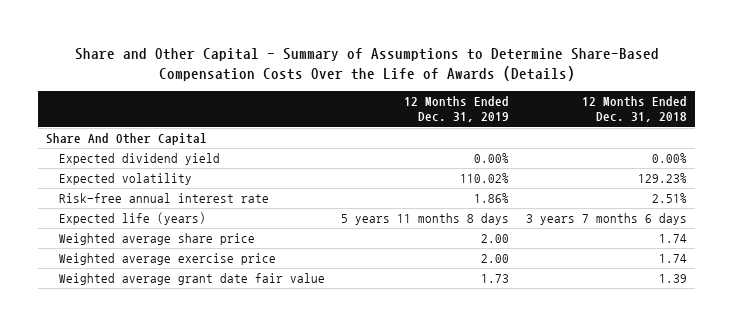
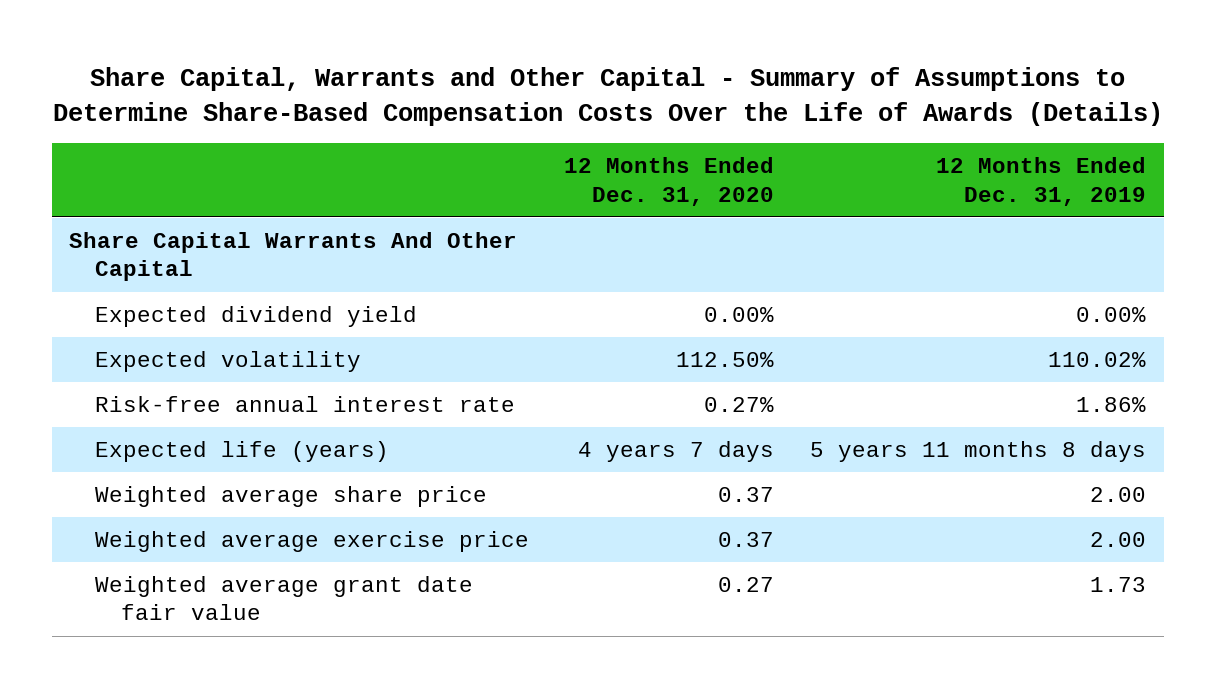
- Share and Other Capital - Summary of Assumptions to Determine Share-Based Compensation Costs Over the Life of Awards (Details)
+ Share Capital, Warrants and Other Capital - Summary of Assumptions to Determine Share-Based Compensation Costs Over the Life of Awards (Details)
- | 12 Months Ended Dec. 31, 2019 | 12 Months Ended Dec. 31, 2018
+ | 12 Months Ended Dec. 31, 2020 | 12 Months Ended Dec. 31, 2019
- Share And Other Capital
+ Share Capital Warrants And Other Capital

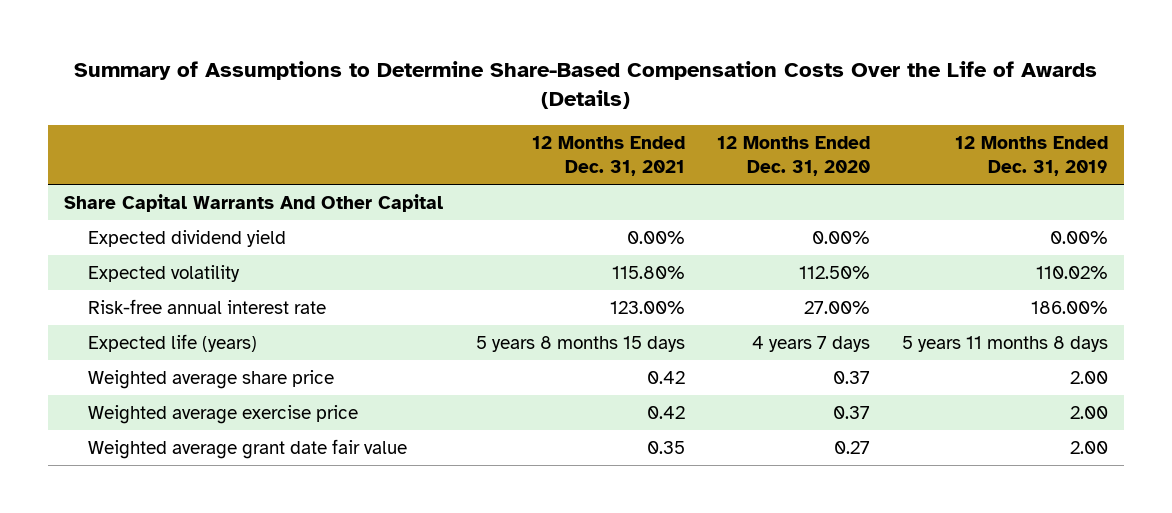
- Share Capital, Warrants and Other Capital - Summary of Assumptions to Determine Share-Based Compensation Costs Over the Life of Awards (Details)
+ Summary of Assumptions to Determine Share-Based Compensation Costs Over the Life of Awards (Details)
- | 12 Months Ended Dec. 31, 2020 | 12 Months Ended Dec. 31, 2019
+ | 12 Months Ended Dec. 31, 2021 | 12 Months Ended Dec. 31, 2020 | 12 Months Ended Dec. 31, 2019
- Risk-free annual interest rate | 0.27% | 1.86%
+ Risk-free annual interest rate | 123.00% | 27.00% | 186.00%
- Weighted average grant date fair value | 0.27 | 1.73
+ Weighted average grant date fair value | 0.35 | 0.27 | 2.00

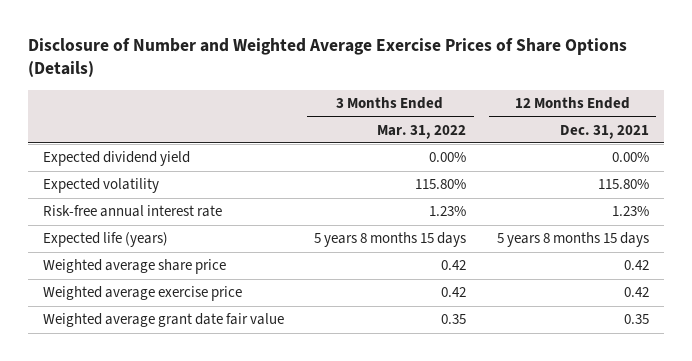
- Summary of Assumptions to Determine Share-Based Compensation Costs Over the Life of Awards (Details)
+ Disclosure of Number and Weighted Average Exercise Prices of Share Options (Details)
- | 12 Months Ended Dec. 31, 2021 | 12 Months Ended Dec. 31, 2020 | 12 Months Ended Dec. 31, 2019
+ | 3 Months Ended Mar. 31, 2022 | 12 Months Ended Dec. 31, 2021
- Share Capital Warrants And Other Capital
- Risk-free annual interest rate | 123.00% | 27.00% | 186.00%
+ Risk-free annual interest rate | 1.23% | 1.23%

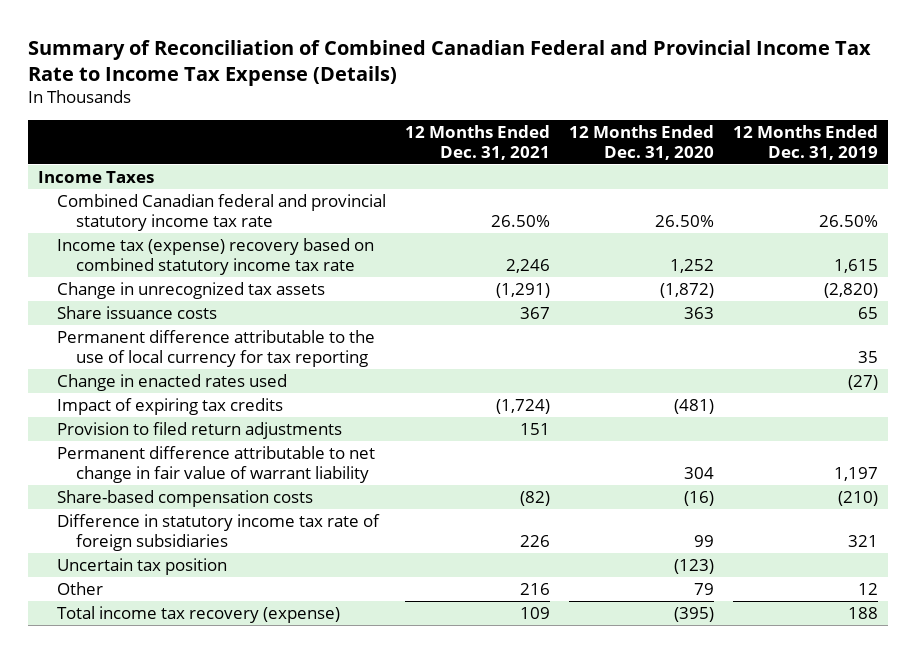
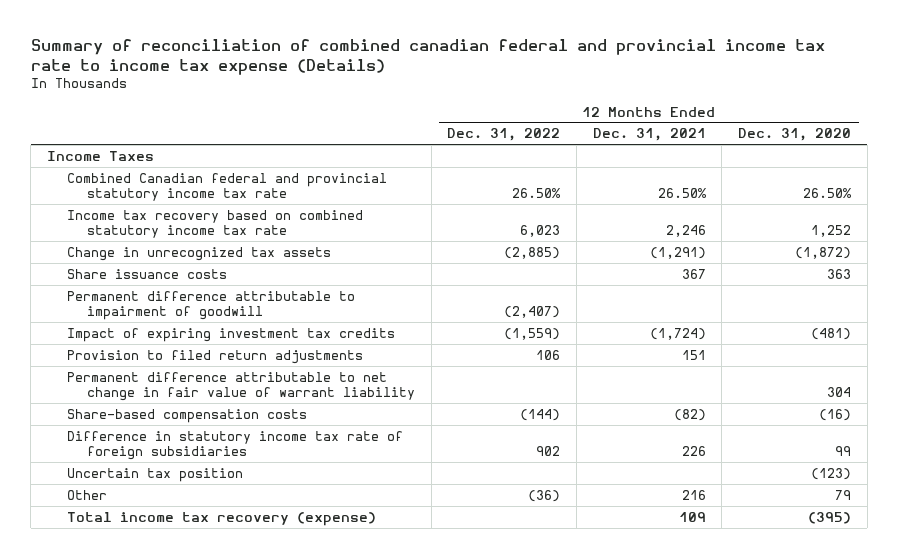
- Summary of Reconciliation of Combined Canadian Federal and Provincial Income Tax Rate to Income Tax Expense (Details)
+ Summary of reconciliation of combined canadian federal and provincial income tax rate to income tax expense (Details)
- | 12 Months Ended Dec. 31, 2021 | 12 Months Ended Dec. 31, 2020 | 12 Months Ended Dec. 31, 2019
+ | 12 Months Ended Dec. 31, 2022 | 12 Months Ended Dec. 31, 2021 | 12 Months Ended Dec. 31, 2020
- Income tax (expense) recovery based on combined statutory income tax rate | 2,246 | 1,252 | 1,615
+ Income tax recovery based on combined statutory income tax rate | 6,023 | 2,246 | 1,252
- Permanent difference attributable to the use of local currency for tax reporting | | | 35
- Change in enacted rates used | | | (27)
- Impact of expiring tax credits | (1,724) | (481) |
+ Permanent difference attributable to impairment of goodwill | (2,407) | |
+ Impact of expiring investment tax credits | (1,559) | (1,724) | (481)

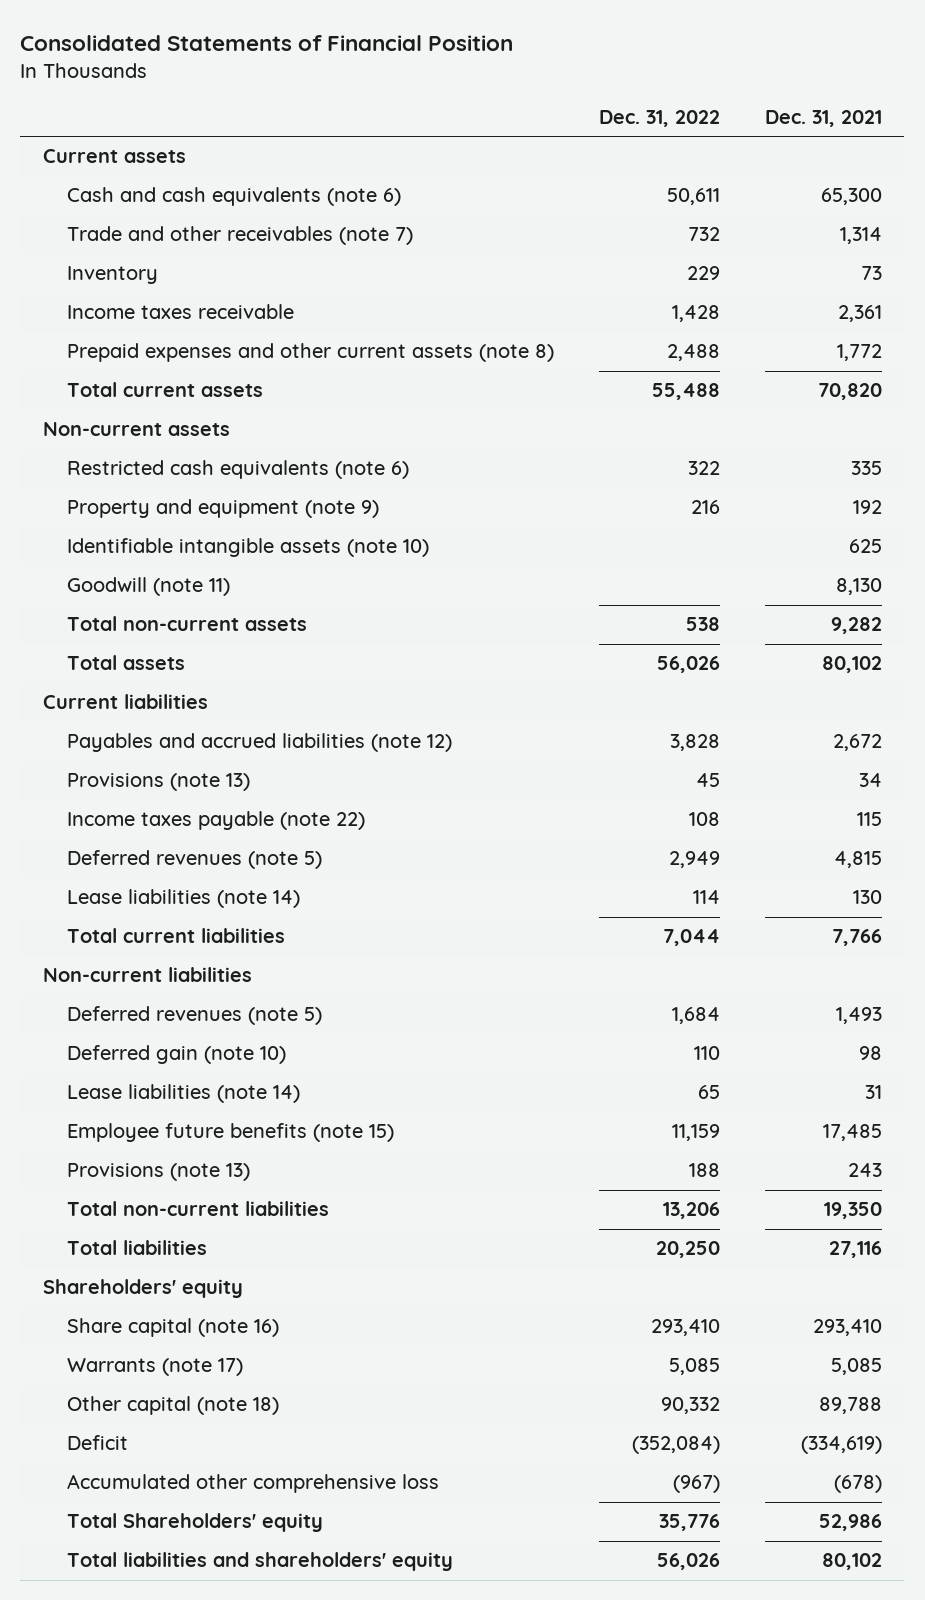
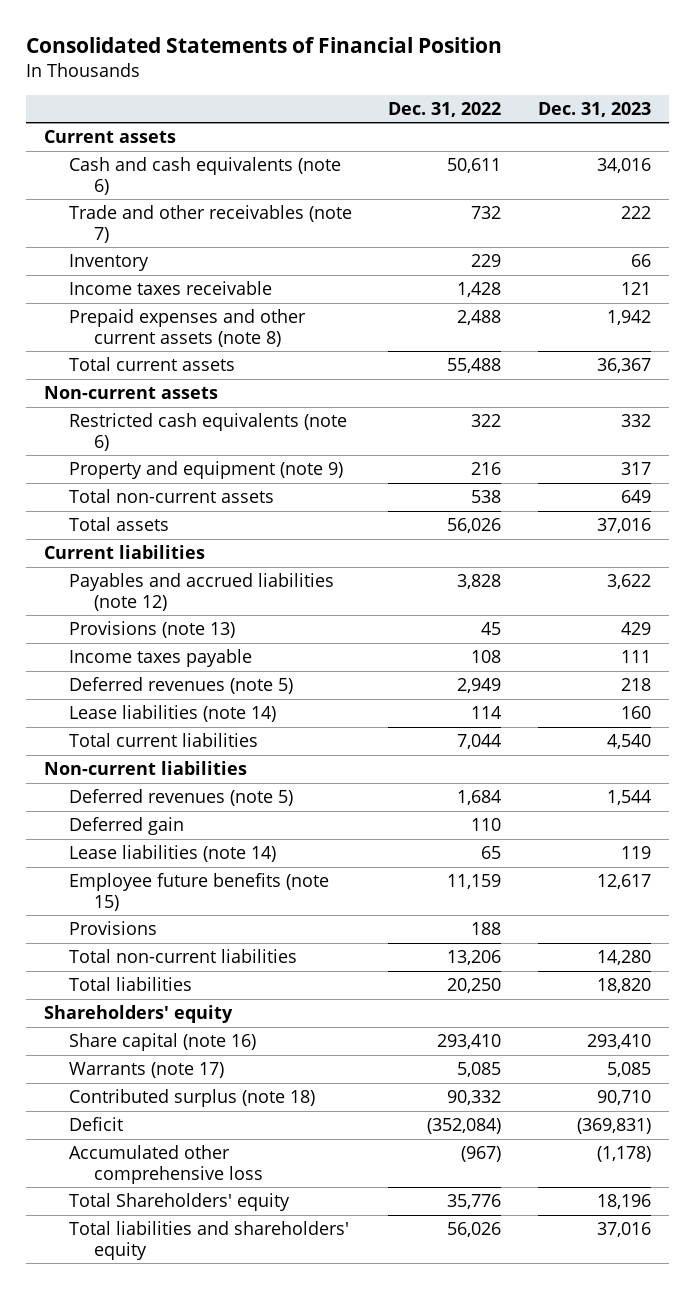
- | Dec. 31, 2022 | Dec. 31, 2021
+ | Dec. 31, 2022 | Dec. 31, 2023
- Identifiable intangible assets (note 10) | | 625
- Goodwill (note 11) | | 8,130
- Income taxes payable (note 22) | 108 | 115
+ Income taxes payable | 108 | 111
- Deferred gain (note 10) | 110 | 98
+ Deferred gain | 110 |
- Provisions (note 13) | 188 | 243
+ Provisions | 188 |
- Other capital (note 18) | 90,332 | 89,788
+ Contributed surplus (note 18) | 90,332 | 90,710

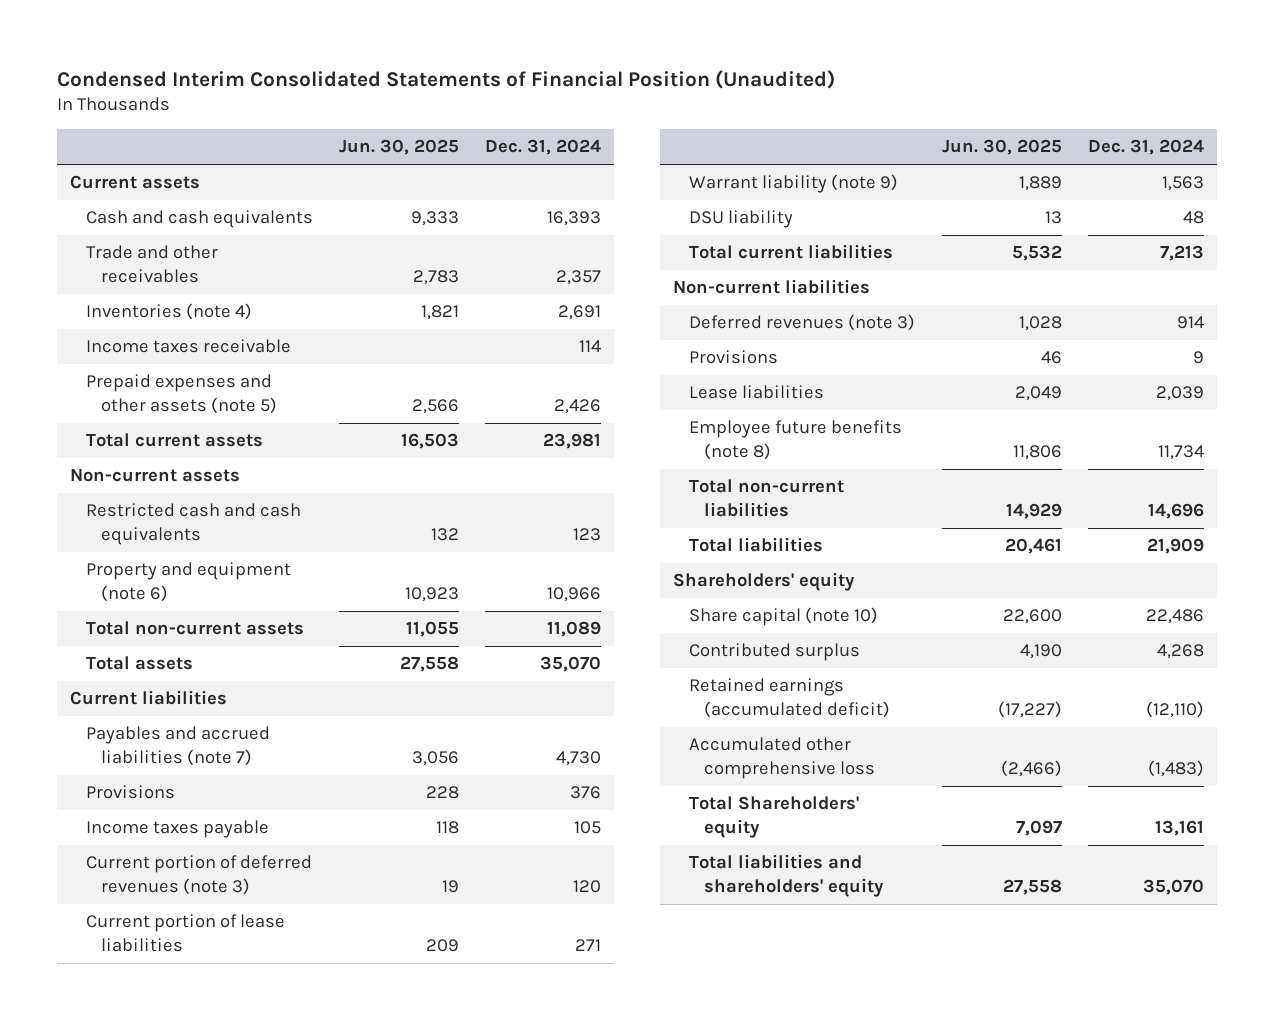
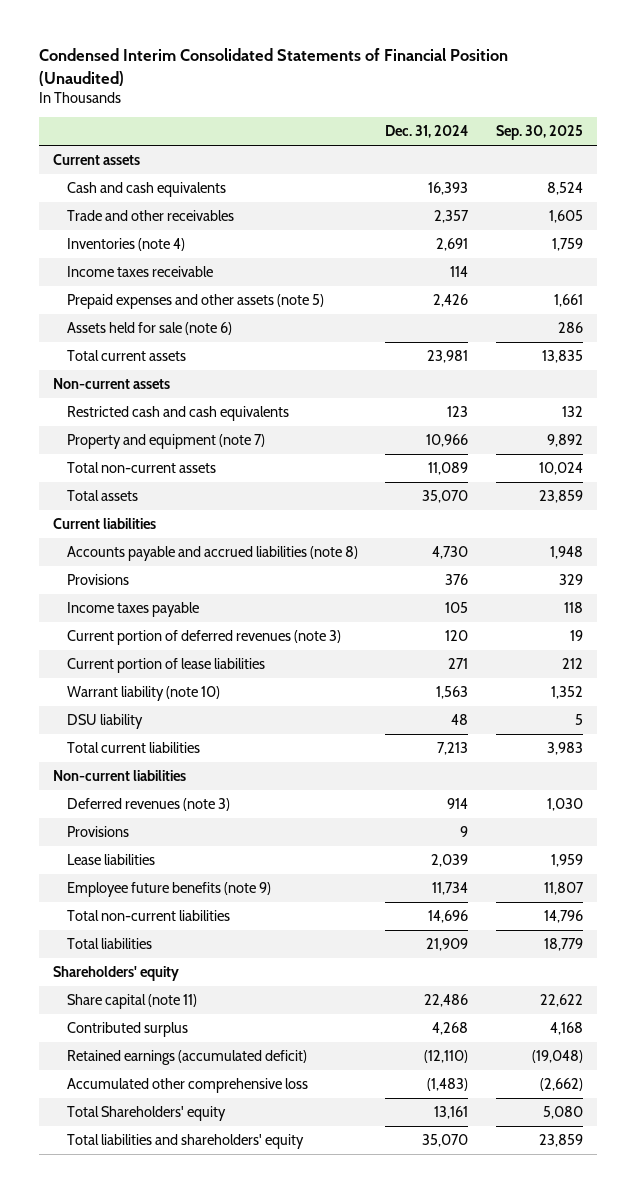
- | Jun. 30, 2025 | Dec. 31, 2024
+ | Dec. 31, 2024 | Sep. 30, 2025
+ Assets held for sale (note 6) | | 286
- Property and equipment (note 6) | 10,923 | 10,966
+ Property and equipment (note 7) | 10,966 | 9,892
- Payables and accrued liabilities (note 7) | 3,056 | 4,730
+ Accounts payable and accrued liabilities (note 8) | 4,730 | 1,948
- Warrant liability (note 9) | 1,889 | 1,563
+ Warrant liability (note 10) | 1,563 | 1,352
- Employee future benefits (note 8) | 11,806 | 11,734
+ Employee future benefits (note 9) | 11,734 | 11,807
- Share capital (note 10) | 22,600 | 22,486
+ Share capital (note 11) | 22,486 | 22,622

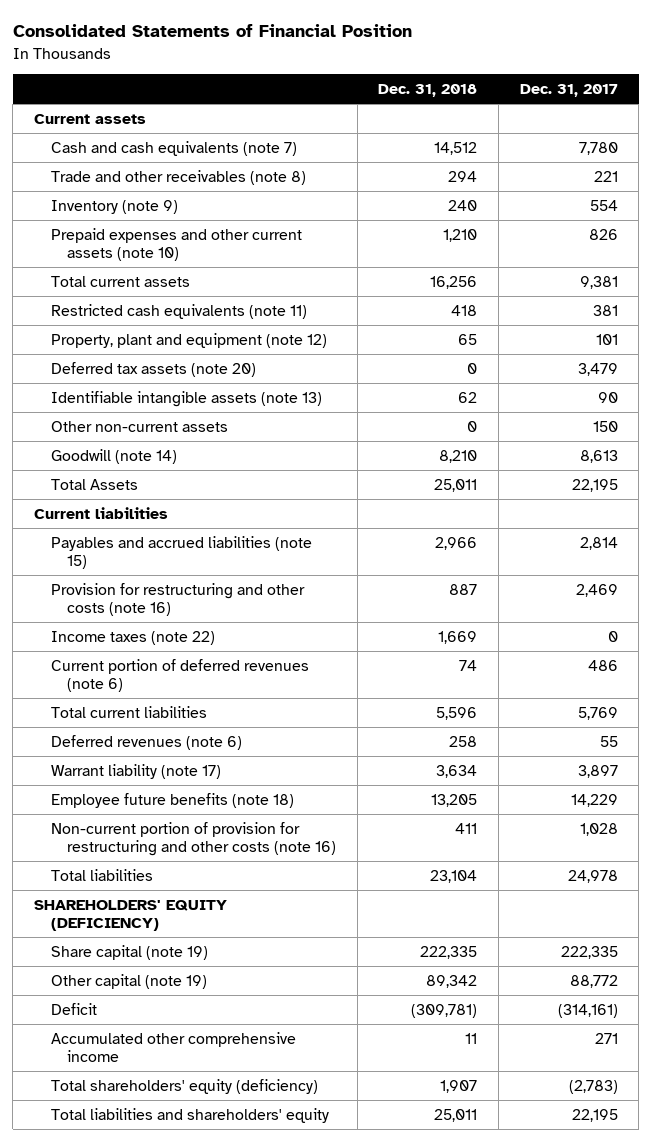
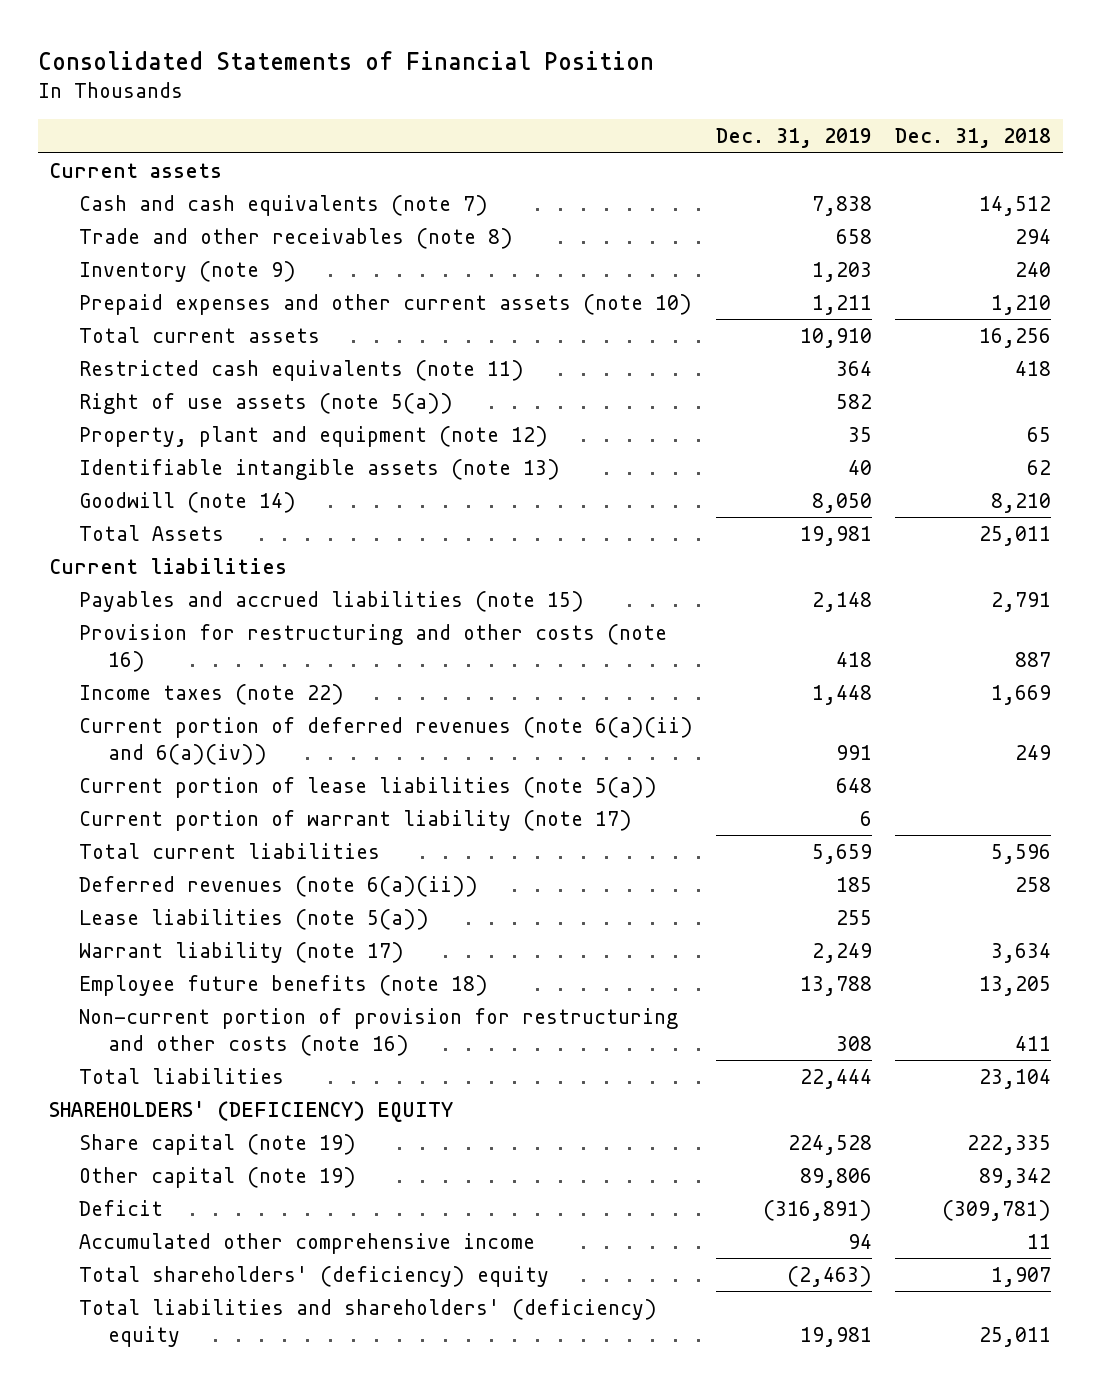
- | Dec. 31, 2018 | Dec. 31, 2017
+ | Dec. 31, 2019 | Dec. 31, 2018
+ Right of use assets (note 5(a)) | 582 |
- Deferred tax assets (note 20) | 0 | 3,479
- Other non-current assets | 0 | 150
- Payables and accrued liabilities (note 15) | 2,966 | 2,814
+ Payables and accrued liabilities (note 15) | 2,148 | 2,791
- Current portion of deferred revenues (note 6) | 74 | 486
+ Current portion of deferred revenues (note 6(a)(ii) and 6(a)(iv)) | 991 | 249
+ Current portion of lease liabilities (note 5(a)) | 648 |
+ Current portion of warrant liability (note 17) | 6 |
- Deferred revenues (note 6) | 258 | 55
+ Deferred revenues (note 6(a)(ii)) | 185 | 258
+ Lease liabilities (note 5(a)) | 255 |
- SHAREHOLDERS' EQUITY (DEFICIENCY)
+ SHAREHOLDERS' (DEFICIENCY) EQUITY
- Total shareholders' equity (deficiency) | 1,907 | (2,783)
- Total liabilities and shareholders' equity | 25,011 | 22,195
+ Total shareholders' (deficiency) equity | (2,463) | 1,907
+ Total liabilities and shareholders' (deficiency) equity | 19,981 | 25,011

